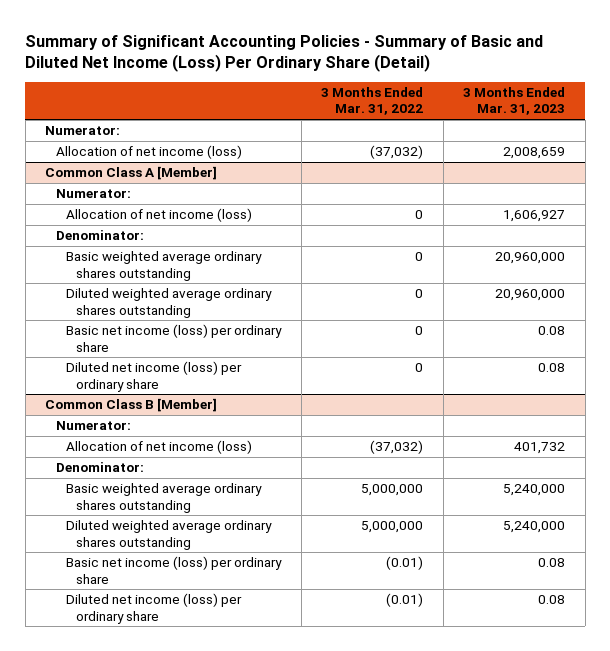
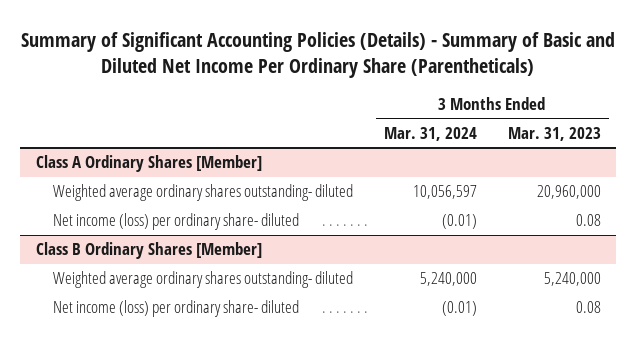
- Summary of Significant Accounting Policies - Summary of Basic and Diluted Net Income (Loss) Per Ordinary Share (Detail)
+ Summary of Significant Accounting Policies (Details) - Summary of Basic and Diluted Net Income Per Ordinary Share (Parentheticals)
- | 3 Months Ended Mar. 31, 2022 | 3 Months Ended Mar. 31, 2023
+ | 3 Months Ended Mar. 31, 2024 | 3 Months Ended Mar. 31, 2023
- Numerator:
- Allocation of net income (loss) | (37,032) | 2,008,659
- Common Class A [Member]
- Numerator:
- Allocation of net income (loss) | 0 | 1,606,927
- Denominator:
- Basic weighted average ordinary shares outstanding | 0 | 20,960,000
- Diluted weighted average ordinary shares outstanding | 0 | 20,960,000
- Basic net income (loss) per ordinary share | 0 | 0.08
- Diluted net income (loss) per ordinary share | 0 | 0.08
- Common Class B [Member]
- Numerator:
- Allocation of net income (loss) | (37,032) | 401,732
- Denominator:
- Basic weighted average ordinary shares outstanding | 5,000,000 | 5,240,000
- Diluted weighted average ordinary shares outstanding | 5,000,000 | 5,240,000
- Basic net income (loss) per ordinary share | (0.01) | 0.08
- Diluted net income (loss) per ordinary share | (0.01) | 0.08
+ Class A Ordinary Shares [Member]
+ Weighted average ordinary shares outstanding- diluted | 10,056,597 | 20,960,000
+ Net income (loss) per ordinary share- diluted | (0.01) | 0.08
+ Class B Ordinary Shares [Member]
+ Weighted average ordinary shares outstanding- diluted | 5,240,000 | 5,240,000
+ Net income (loss) per ordinary share- diluted | (0.01) | 0.08

